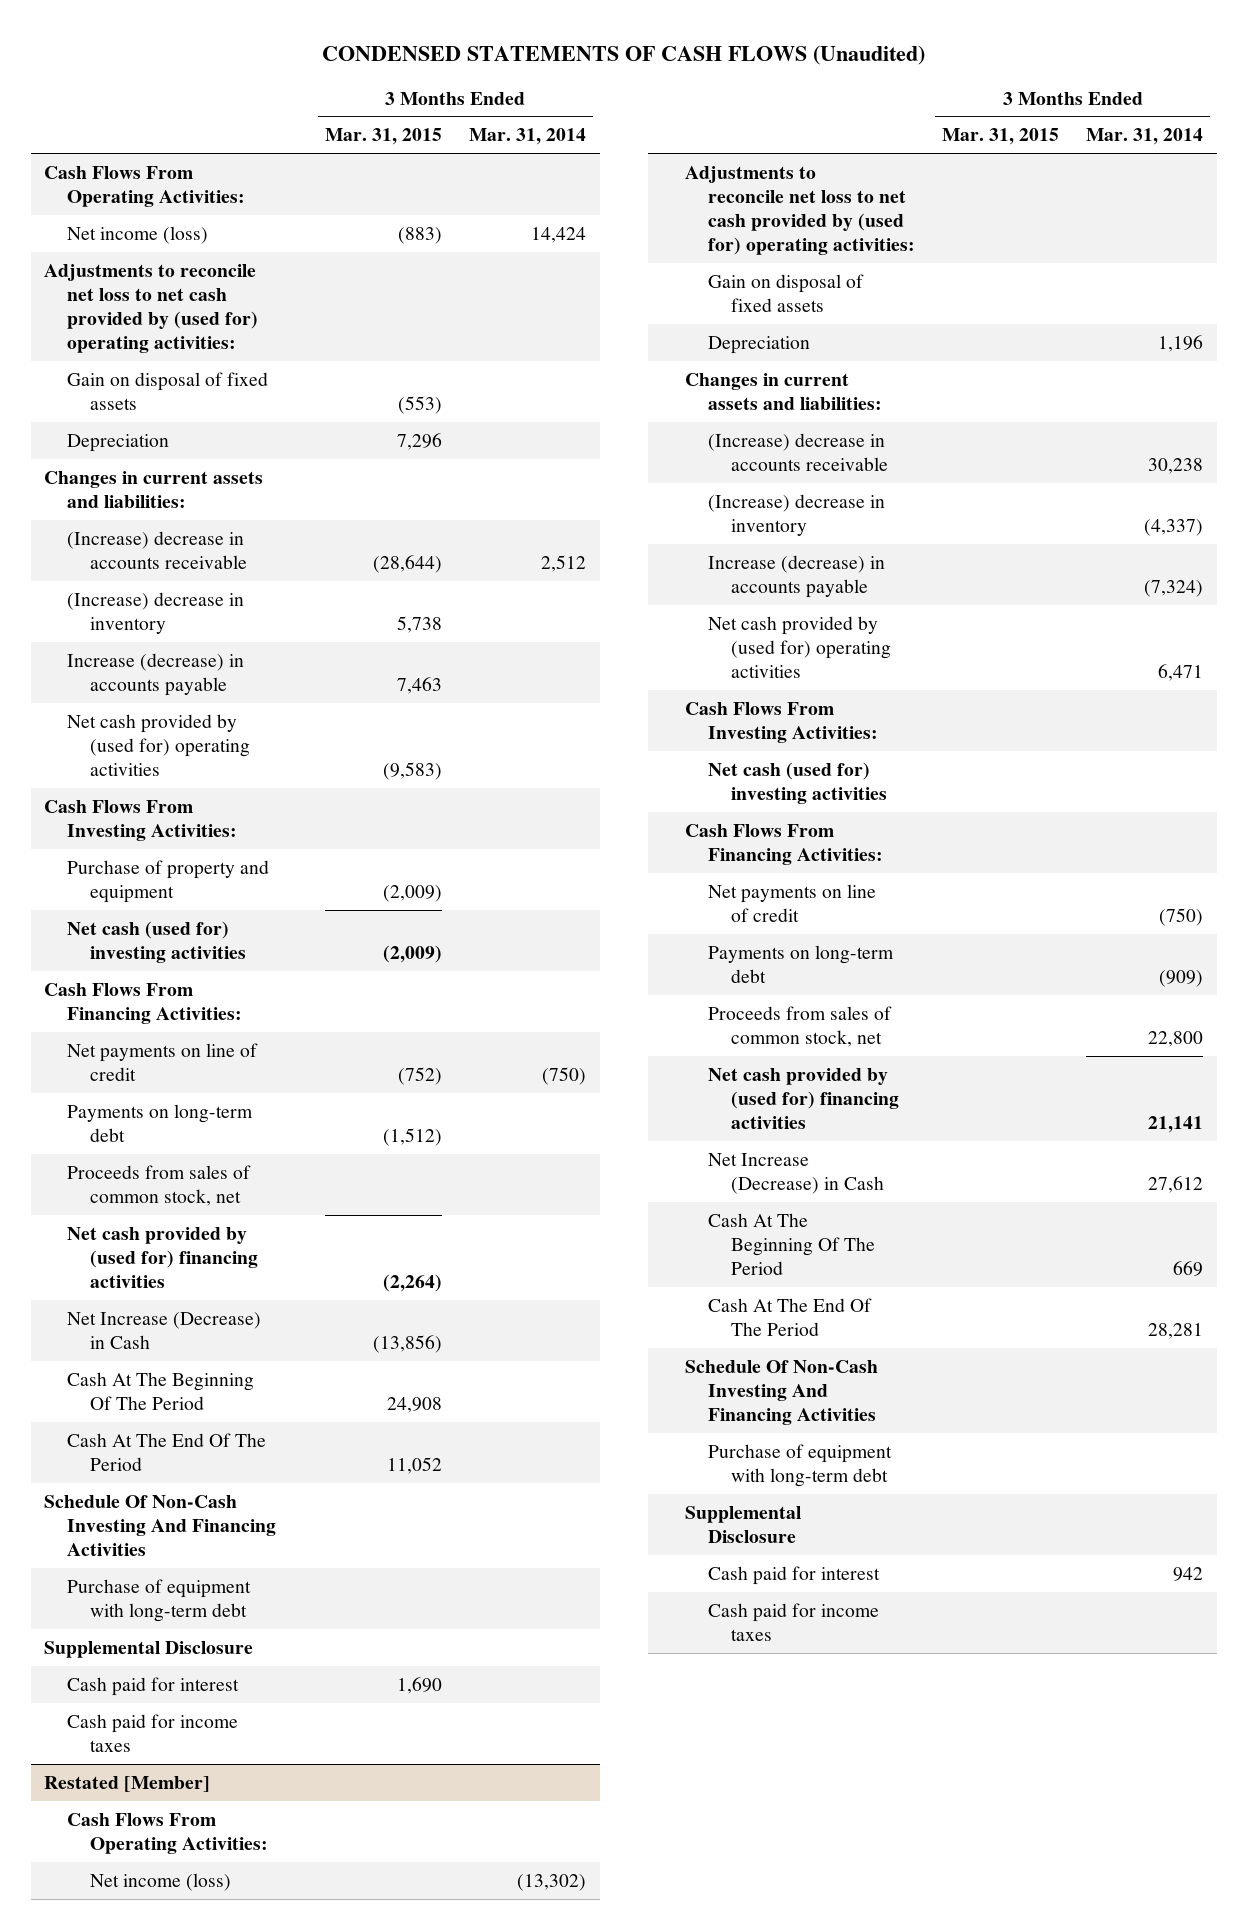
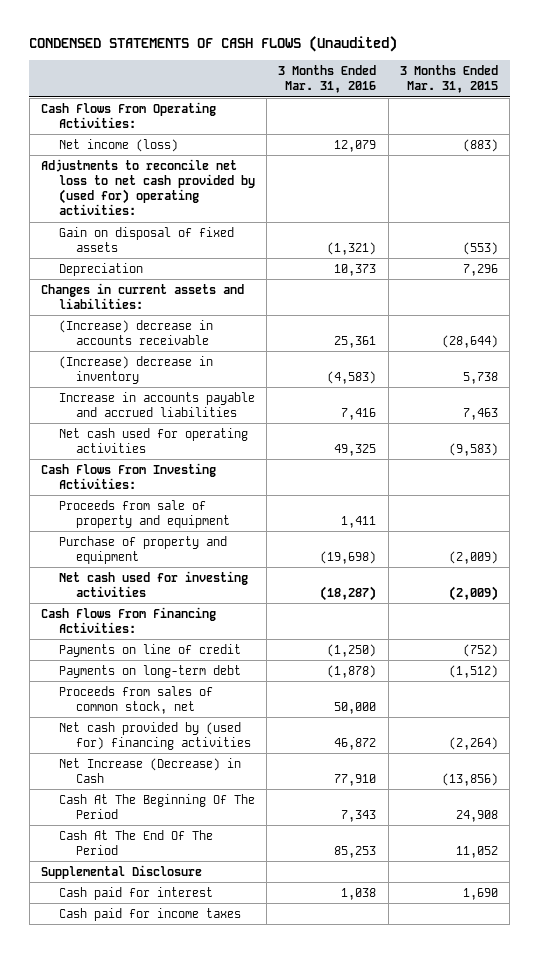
- | 3 Months Ended Mar. 31, 2015 | 3 Months Ended Mar. 31, 2014
+ | 3 Months Ended Mar. 31, 2016 | 3 Months Ended Mar. 31, 2015
- Increase (decrease) in accounts payable | 7,463 |
- Net cash provided by (used for) operating activities | (9,583) |
+ Increase in accounts payable and accrued liabilities | 7,416 | 7,463
+ Net cash used for operating activities | 49,325 | (9,583)
+ Proceeds from sale of property and equipment | 1,411 |
- Net cash (used for) investing activities | (2,009) |
+ Net cash used for investing activities | (18,287) | (2,009)
- Net payments on line of credit | (752) | (750)
+ Payments on line of credit | (1,250) | (752)
- Schedule Of Non-Cash Investing And Financing Activities
- Purchase of equipment with long-term debt
- Restated [Member]
- Cash Flows From Operating Activities:
- Net income (loss) | | (13,302)
- Adjustments to reconcile net loss to net cash provided by (used for) operating activities:
- Gain on disposal of fixed assets
- Depreciation | | 1,196
- Changes in current assets and liabilities:
- (Increase) decrease in accounts receivable | | 30,238
- (Increase) decrease in inventory | | (4,337)
- Increase (decrease) in accounts payable | | (7,324)
- Net cash provided by (used for) operating activities | | 6,471
- Cash Flows From Investing Activities:
- Net cash (used for) investing activities
- Cash Flows From Financing Activities:
- Net payments on line of credit | | (750)
- Payments on long-term debt | | (909)
- Proceeds from sales of common stock, net | | 22,800
- Net cash provided by (used for) financing activities | | 21,141
- Net Increase (Decrease) in Cash | | 27,612
- Cash At The Beginning Of The Period | | 669
- Cash At The End Of The Period | | 28,281
- Schedule Of Non-Cash Investing And Financing Activities
- Purchase of equipment with long-term debt
- Supplemental Disclosure
- Cash paid for interest | | 942
- Cash paid for income taxes

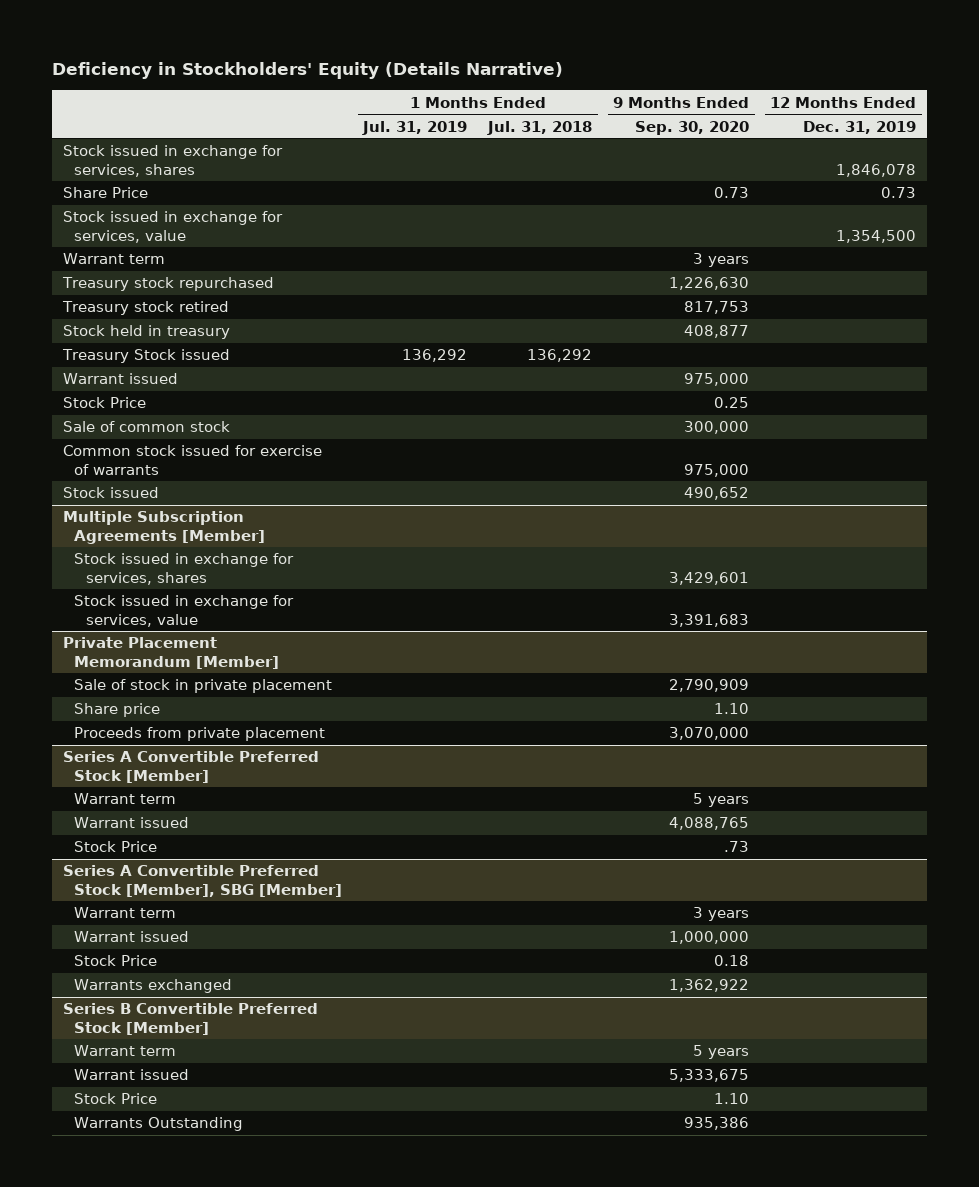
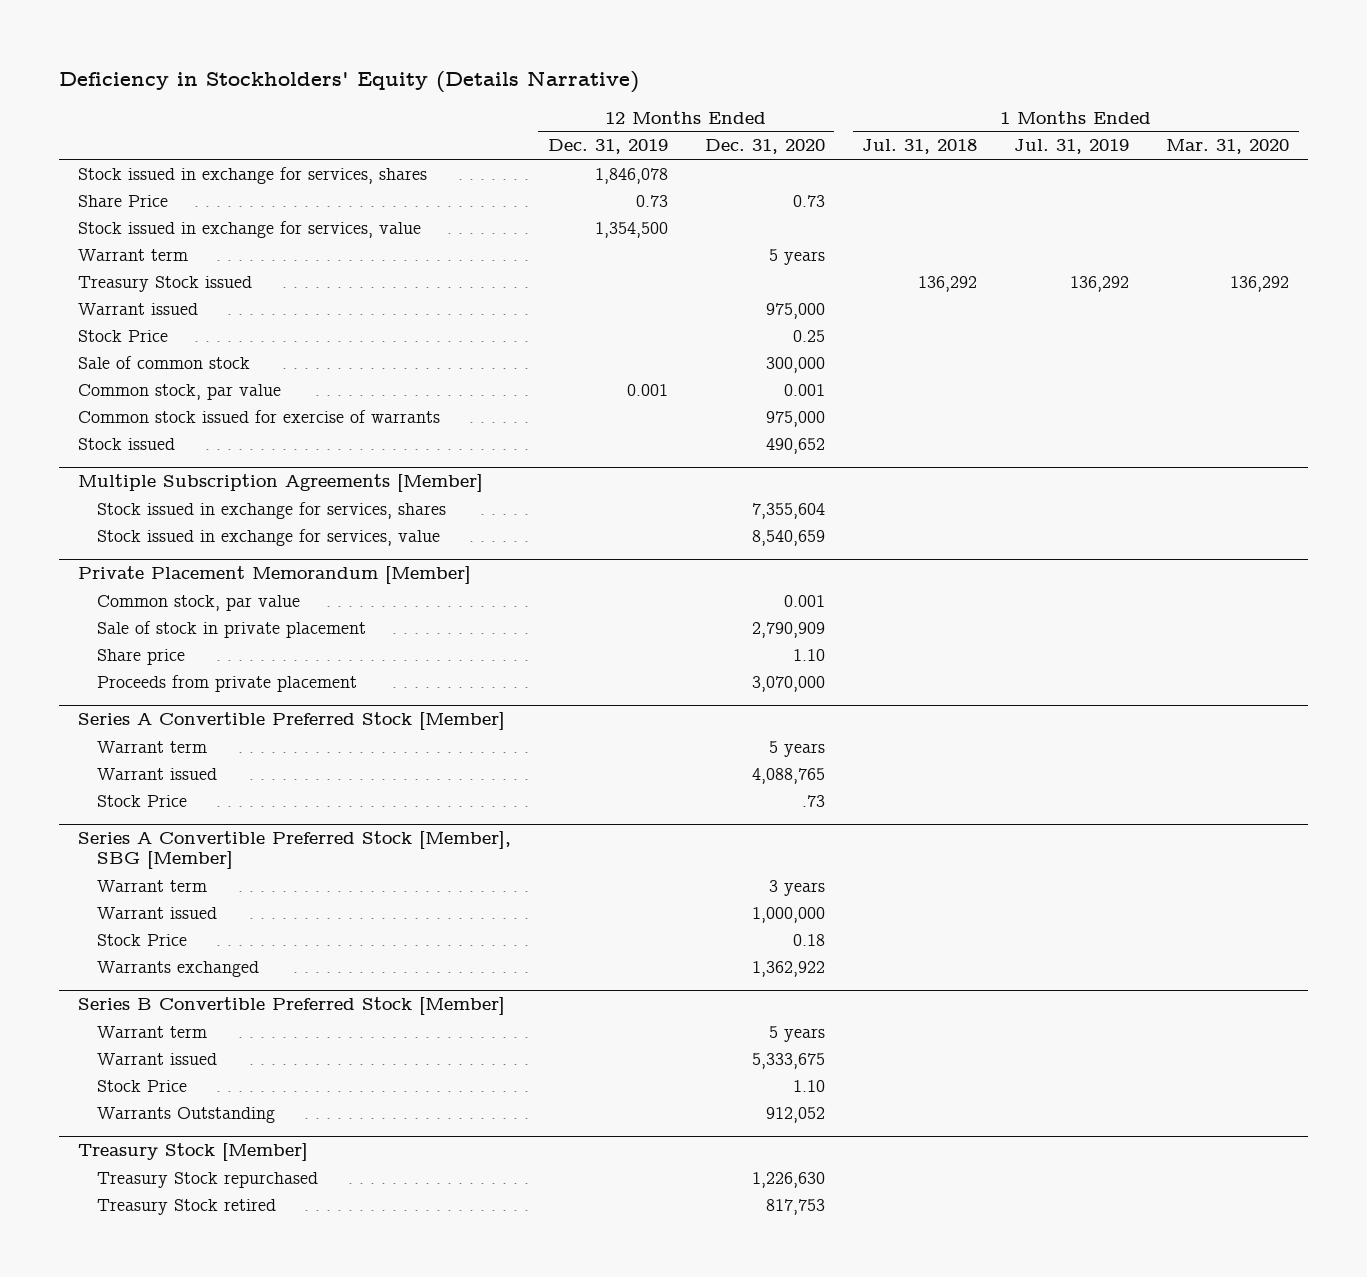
- | 1 Months Ended Jul. 31, 2019 | 1 Months Ended Jul. 31, 2018 | 9 Months Ended Sep. 30, 2020 | 12 Months Ended Dec. 31, 2019
+ | 12 Months Ended Dec. 31, 2019 | 12 Months Ended Dec. 31, 2020 | 1 Months Ended Jul. 31, 2018 | 1 Months Ended Jul. 31, 2019 | 1 Months Ended Mar. 31, 2020
- Treasury stock repurchased | | | 1,226,630 |
- Treasury stock retired | | | 817,753 |
- Stock held in treasury | | | 408,877 |
+ Common stock, par value | 0.001 | 0.001 | | |
@ Private Placement Memorandum [Member]
+ Common stock, par value | | 0.001 | | |
+ Treasury Stock [Member]
+ Treasury Stock repurchased | | 1,226,630 | | |
+ Treasury Stock retired | | 817,753 | | |

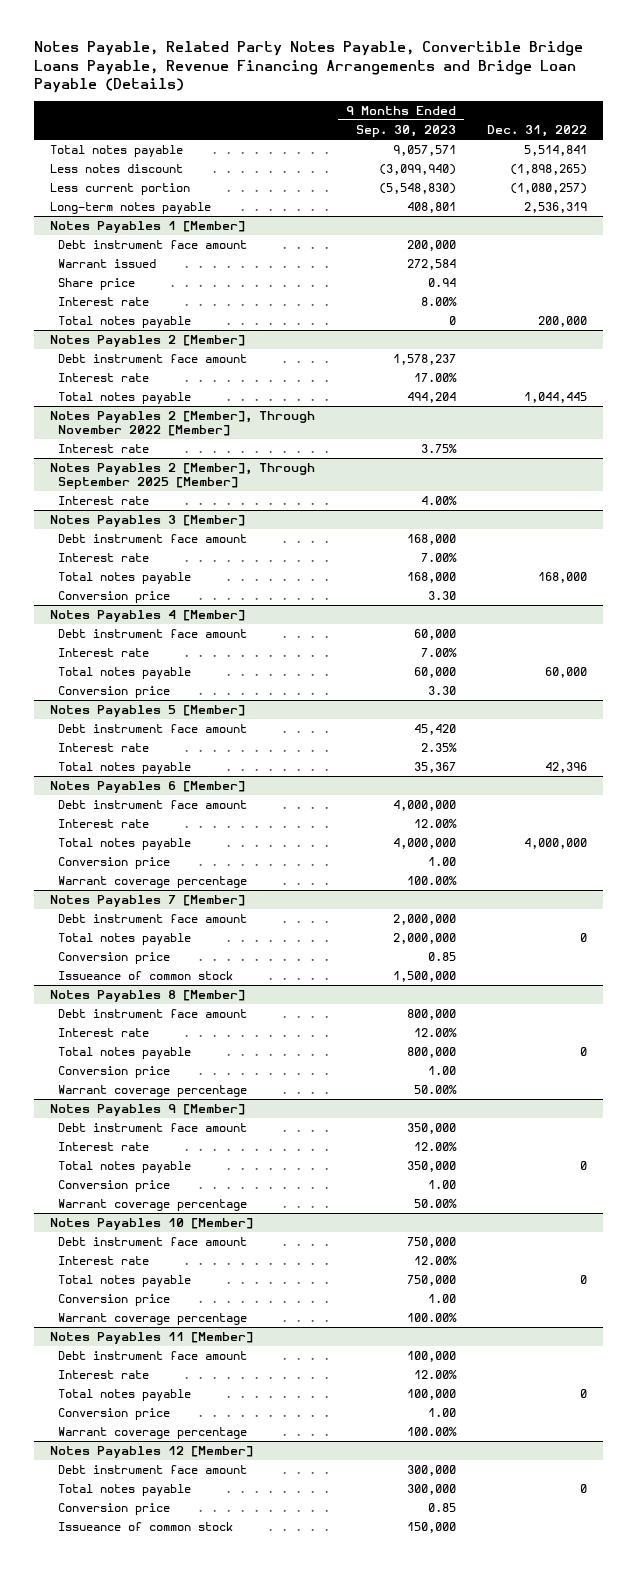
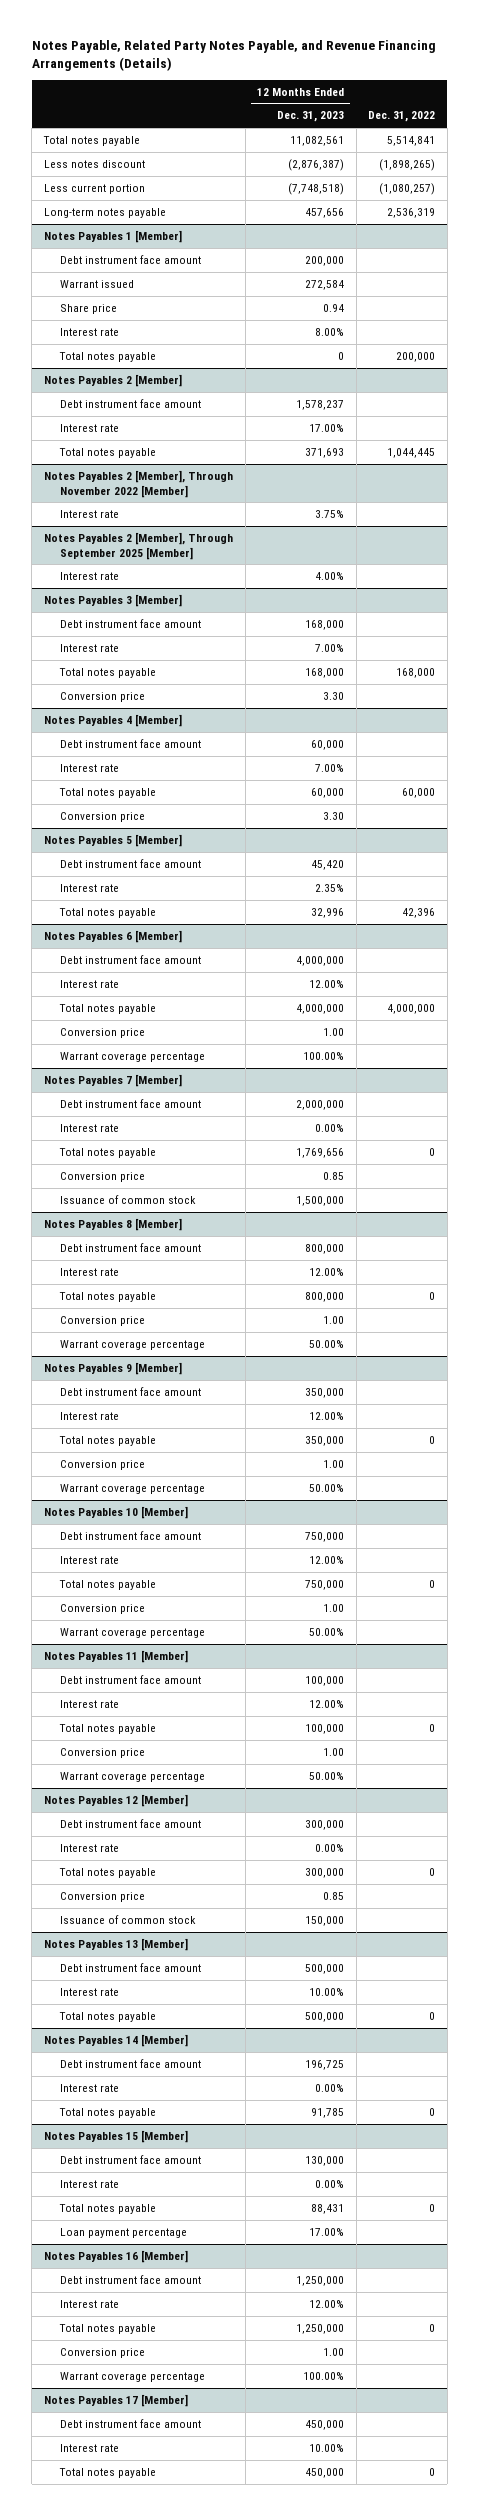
- Notes Payable, Related Party Notes Payable, Convertible Bridge Loans Payable, Revenue Financing Arrangements and Bridge Loan Payable (Details)
+ Notes Payable, Related Party Notes Payable, and Revenue Financing Arrangements (Details)
- | 9 Months Ended Sep. 30, 2023 | Dec. 31, 2022
+ | 12 Months Ended Dec. 31, 2023 | Dec. 31, 2022
@ Notes Payables 7 [Member]
+ Interest rate | 0.00% |
- Issueance of common stock | 1,500,000 |
+ Issuance of common stock | 1,500,000 |
@ Notes Payables 12 [Member]
+ Interest rate | 0.00% |
- Issueance of common stock | 150,000 |
+ Issuance of common stock | 150,000 |
+ Notes Payables 13 [Member]
+ Debt instrument face amount | 500,000 |
+ Interest rate | 10.00% |
+ Total notes payable | 500,000 | 0
+ Notes Payables 14 [Member]
+ Debt instrument face amount | 196,725 |
+ Interest rate | 0.00% |
+ Total notes payable | 91,785 | 0
+ Notes Payables 15 [Member]
+ Debt instrument face amount | 130,000 |
+ Interest rate | 0.00% |
+ Total notes payable | 88,431 | 0
+ Loan payment percentage | 17.00% |
+ Notes Payables 16 [Member]
+ Debt instrument face amount | 1,250,000 |
+ Interest rate | 12.00% |
+ Total notes payable | 1,250,000 | 0
+ Conversion price | 1.00 |
+ Warrant coverage percentage | 100.00% |
+ Notes Payables 17 [Member]
+ Debt instrument face amount | 450,000 |
+ Interest rate | 10.00% |
+ Total notes payable | 450,000 | 0

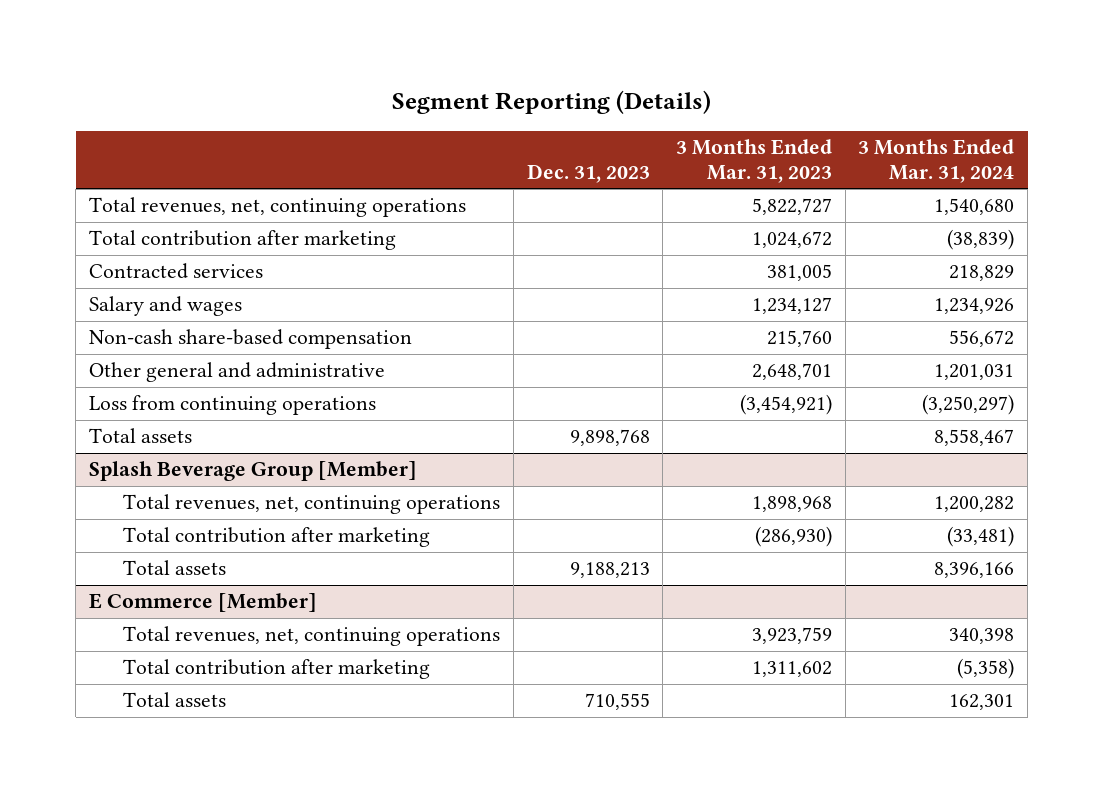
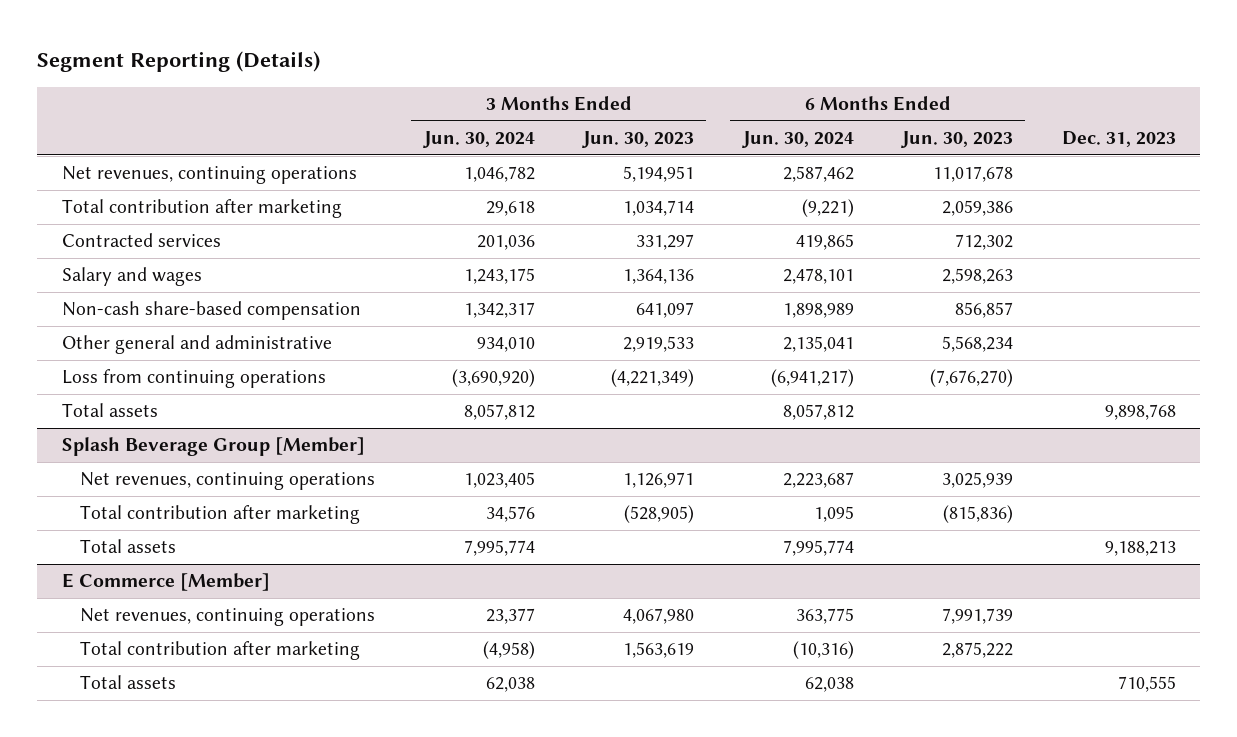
- | Dec. 31, 2023 | 3 Months Ended Mar. 31, 2023 | 3 Months Ended Mar. 31, 2024
+ | 3 Months Ended Jun. 30, 2024 | 3 Months Ended Jun. 30, 2023 | 6 Months Ended Jun. 30, 2024 | 6 Months Ended Jun. 30, 2023 | Dec. 31, 2023
- Total revenues, net, continuing operations | | 5,822,727 | 1,540,680
+ Net revenues, continuing operations | 1,046,782 | 5,194,951 | 2,587,462 | 11,017,678 |
@ Splash Beverage Group [Member]
- Total revenues, net, continuing operations | | 1,898,968 | 1,200,282
+ Net revenues, continuing operations | 1,023,405 | 1,126,971 | 2,223,687 | 3,025,939 |
@ E Commerce [Member]
- Total revenues, net, continuing operations | | 3,923,759 | 340,398
+ Net revenues, continuing operations | 23,377 | 4,067,980 | 363,775 | 7,991,739 |

